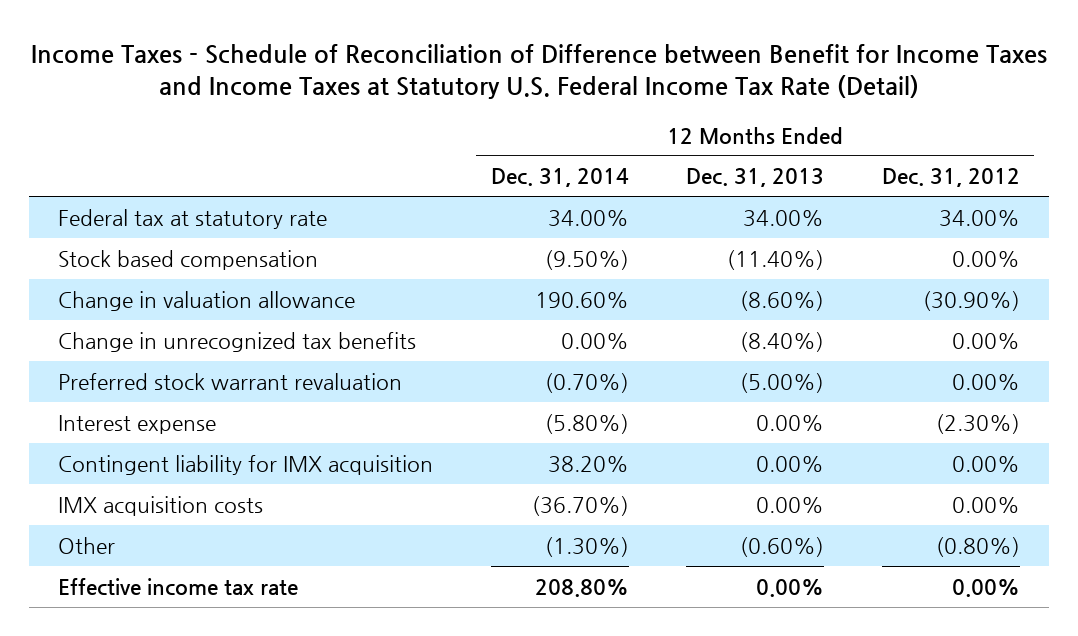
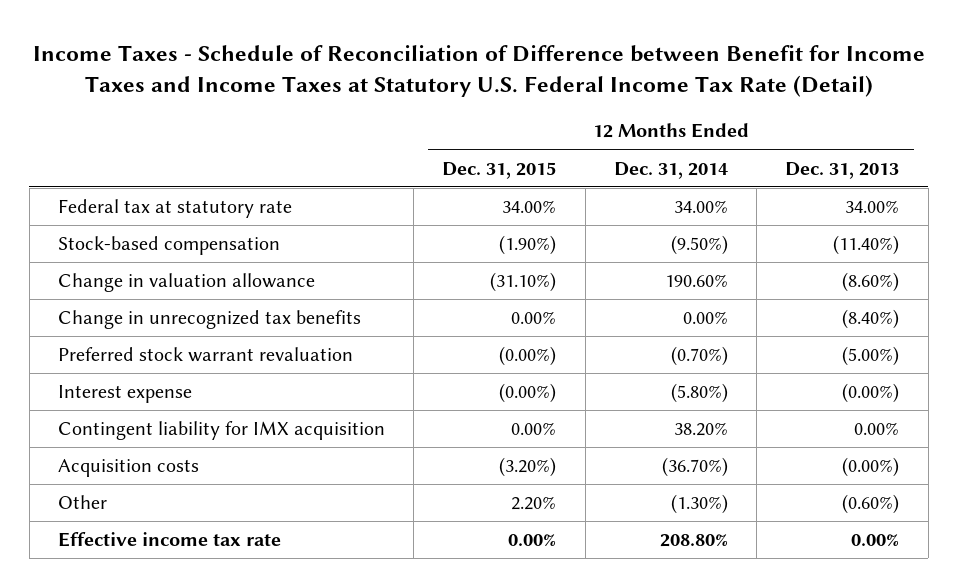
- | 12 Months Ended Dec. 31, 2014 | 12 Months Ended Dec. 31, 2013 | 12 Months Ended Dec. 31, 2012
+ | 12 Months Ended Dec. 31, 2015 | 12 Months Ended Dec. 31, 2014 | 12 Months Ended Dec. 31, 2013
- Stock based compensation | (9.50%) | (11.40%) | 0.00%
+ Stock-based compensation | (1.90%) | (9.50%) | (11.40%)
- Interest expense | (5.80%) | 0.00% | (2.30%)
+ Interest expense | (0.00%) | (5.80%) | (0.00%)
- IMX acquisition costs | (36.70%) | 0.00% | 0.00%
+ Acquisition costs | (3.20%) | (36.70%) | (0.00%)

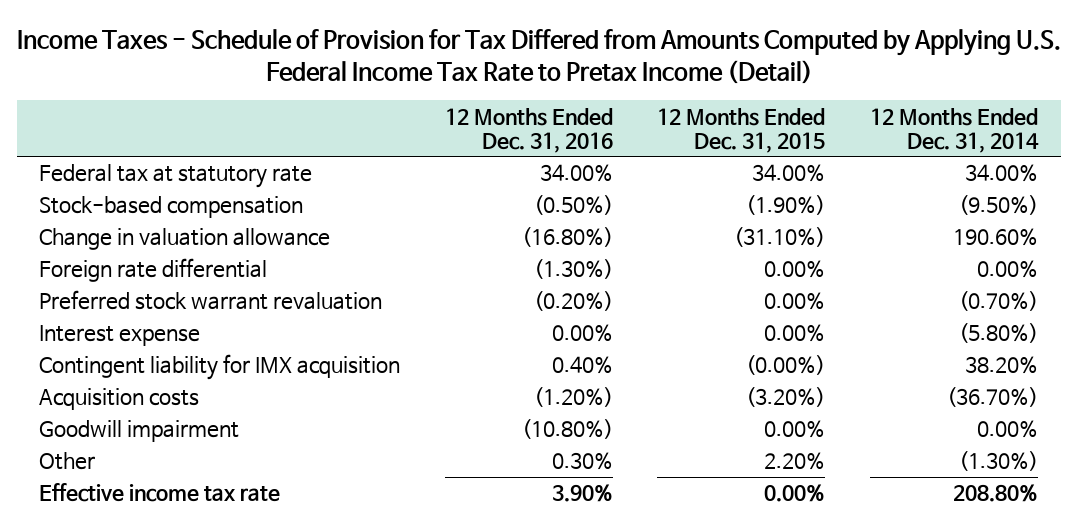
- Income Taxes - Schedule of Reconciliation of Difference between Benefit for Income Taxes and Income Taxes at Statutory U.S. Federal Income Tax Rate (Detail)
+ Income Taxes - Schedule of Provision for Tax Differed from Amounts Computed by Applying U.S. Federal Income Tax Rate to Pretax Income (Detail)
- | 12 Months Ended Dec. 31, 2015 | 12 Months Ended Dec. 31, 2014 | 12 Months Ended Dec. 31, 2013
+ | 12 Months Ended Dec. 31, 2016 | 12 Months Ended Dec. 31, 2015 | 12 Months Ended Dec. 31, 2014
- Change in unrecognized tax benefits | 0.00% | 0.00% | (8.40%)
- Preferred stock warrant revaluation | (0.00%) | (0.70%) | (5.00%)
- Interest expense | (0.00%) | (5.80%) | (0.00%)
- Contingent liability for IMX acquisition | 0.00% | 38.20% | 0.00%
+ Foreign rate differential | (1.30%) | 0.00% | 0.00%
+ Preferred stock warrant revaluation | (0.20%) | 0.00% | (0.70%)
+ Interest expense | 0.00% | 0.00% | (5.80%)
+ Contingent liability for IMX acquisition | 0.40% | (0.00%) | 38.20%
+ Goodwill impairment | (10.80%) | 0.00% | 0.00%

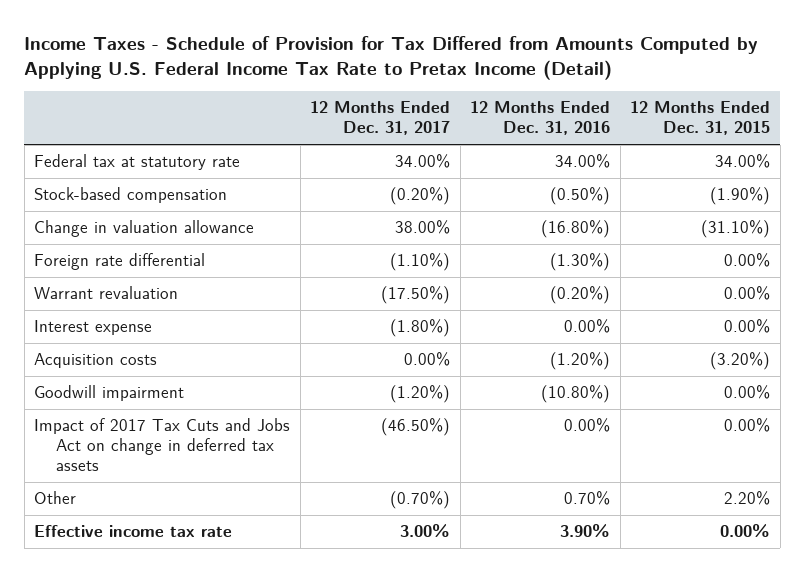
- | 12 Months Ended Dec. 31, 2016 | 12 Months Ended Dec. 31, 2015 | 12 Months Ended Dec. 31, 2014
+ | 12 Months Ended Dec. 31, 2017 | 12 Months Ended Dec. 31, 2016 | 12 Months Ended Dec. 31, 2015
- Preferred stock warrant revaluation | (0.20%) | 0.00% | (0.70%)
+ Warrant revaluation | (17.50%) | (0.20%) | 0.00%
- Contingent liability for IMX acquisition | 0.40% | (0.00%) | 38.20%
- Other | 0.30% | 2.20% | (1.30%)
+ Impact of 2017 Tax Cuts and Jobs Act on change in deferred tax assets | (46.50%) | 0.00% | 0.00%
+ Other | (0.70%) | 0.70% | 2.20%

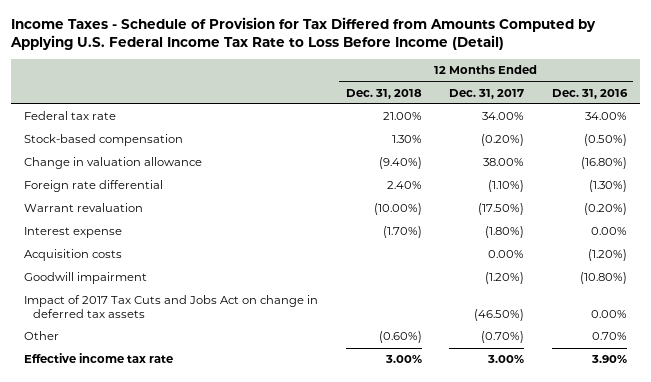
- Income Taxes - Schedule of Provision for Tax Differed from Amounts Computed by Applying U.S. Federal Income Tax Rate to Pretax Income (Detail)
+ Income Taxes - Schedule of Provision for Tax Differed from Amounts Computed by Applying U.S. Federal Income Tax Rate to Loss Before Income (Detail)
- | 12 Months Ended Dec. 31, 2017 | 12 Months Ended Dec. 31, 2016 | 12 Months Ended Dec. 31, 2015
+ | 12 Months Ended Dec. 31, 2018 | 12 Months Ended Dec. 31, 2017 | 12 Months Ended Dec. 31, 2016
- Federal tax at statutory rate | 34.00% | 34.00% | 34.00%
+ Federal tax rate | 21.00% | 34.00% | 34.00%

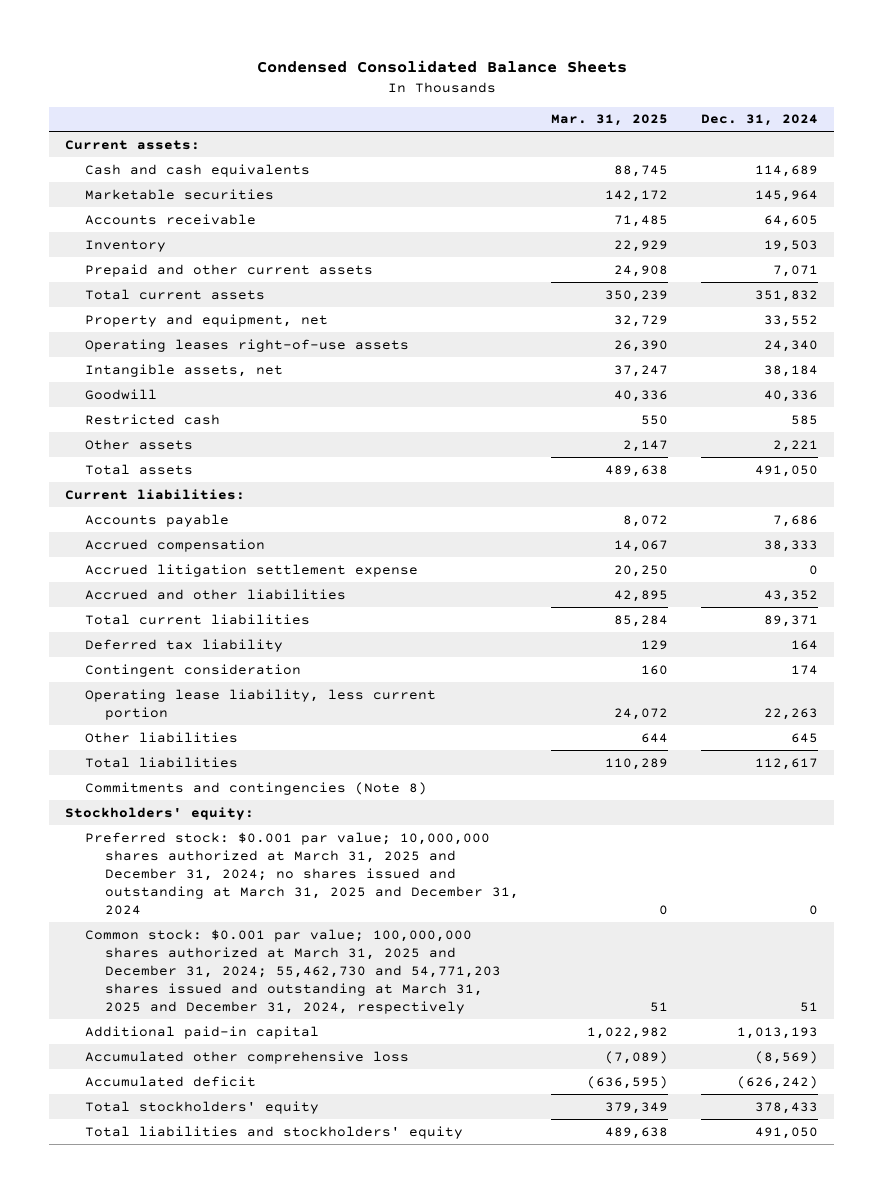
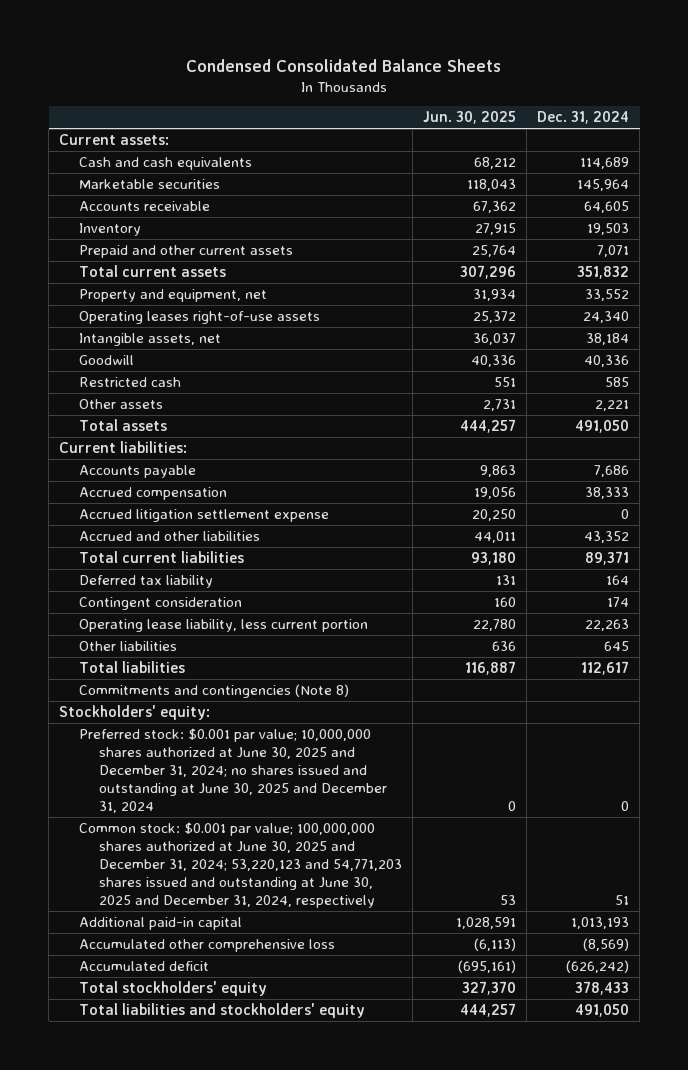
- | Mar. 31, 2025 | Dec. 31, 2024
+ | Jun. 30, 2025 | Dec. 31, 2024
- Preferred stock: $0.001 par value; 10,000,000 shares authorized at March 31, 2025 and December 31, 2024; no shares issued and outstanding at March 31, 2025 and December 31, 2024 | 0 | 0
- Common stock: $0.001 par value; 100,000,000 shares authorized at March 31, 2025 and December 31, 2024; 55,462,730 and 54,771,203 shares issued and outstanding at March 31, 2025 and December 31, 2024, respectively | 51 | 51
+ Preferred stock: $0.001 par value; 10,000,000 shares authorized at June 30, 2025 and December 31, 2024; no shares issued and outstanding at June 30, 2025 and December 31, 2024 | 0 | 0
+ Common stock: $0.001 par value; 100,000,000 shares authorized at June 30, 2025 and December 31, 2024; 53,220,123 and 54,771,203 shares issued and outstanding at June 30, 2025 and December 31, 2024, respectively | 53 | 51

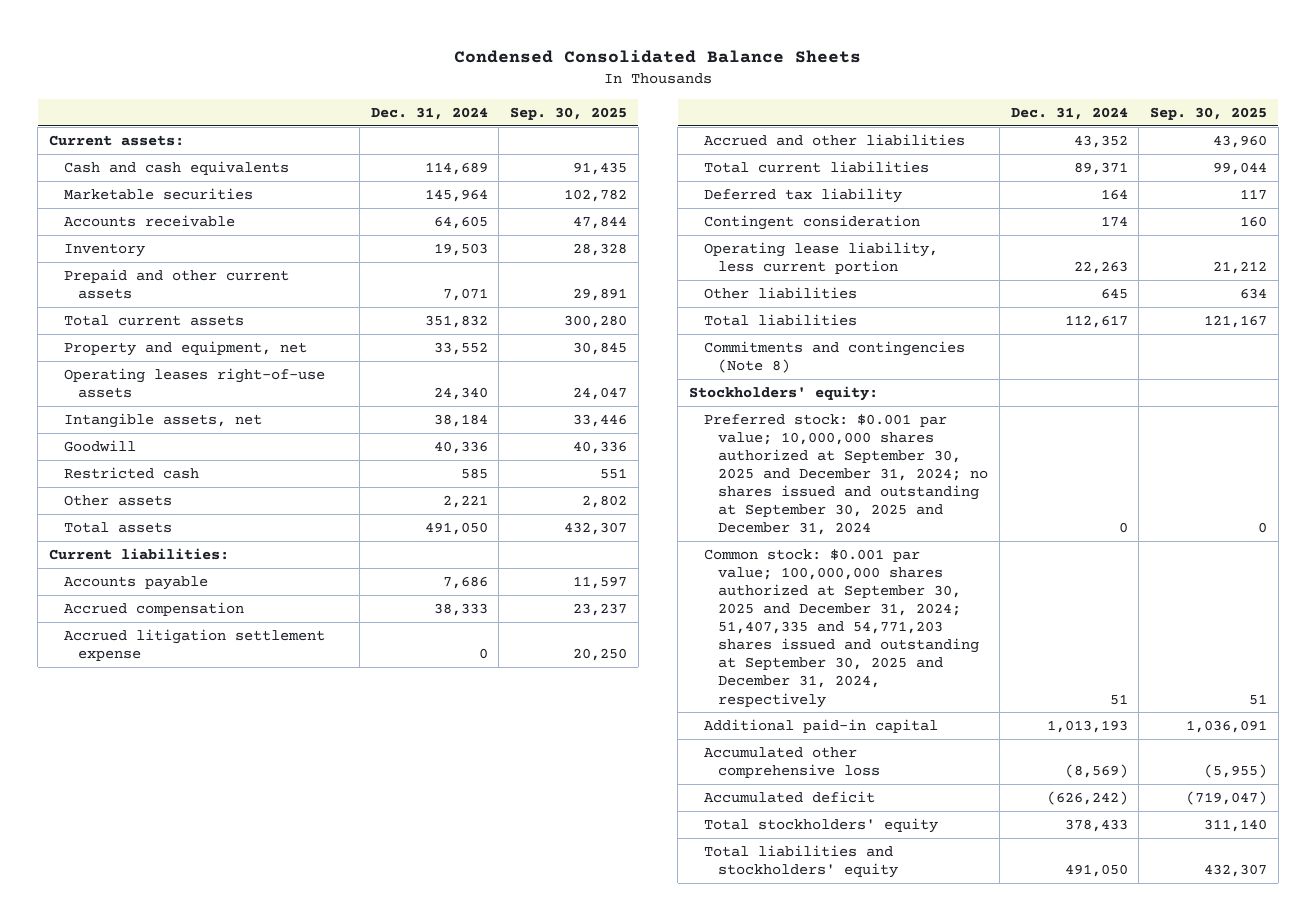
- | Jun. 30, 2025 | Dec. 31, 2024
+ | Dec. 31, 2024 | Sep. 30, 2025
- Preferred stock: $0.001 par value; 10,000,000 shares authorized at June 30, 2025 and December 31, 2024; no shares issued and outstanding at June 30, 2025 and December 31, 2024 | 0 | 0
- Common stock: $0.001 par value; 100,000,000 shares authorized at June 30, 2025 and December 31, 2024; 53,220,123 and 54,771,203 shares issued and outstanding at June 30, 2025 and December 31, 2024, respectively | 53 | 51
+ Preferred stock: $0.001 par value; 10,000,000 shares authorized at September 30, 2025 and December 31, 2024; no shares issued and outstanding at September 30, 2025 and December 31, 2024 | 0 | 0
+ Common stock: $0.001 par value; 100,000,000 shares authorized at September 30, 2025 and December 31, 2024; 51,407,335 and 54,771,203 shares issued and outstanding at September 30, 2025 and December 31, 2024, respectively | 51 | 51

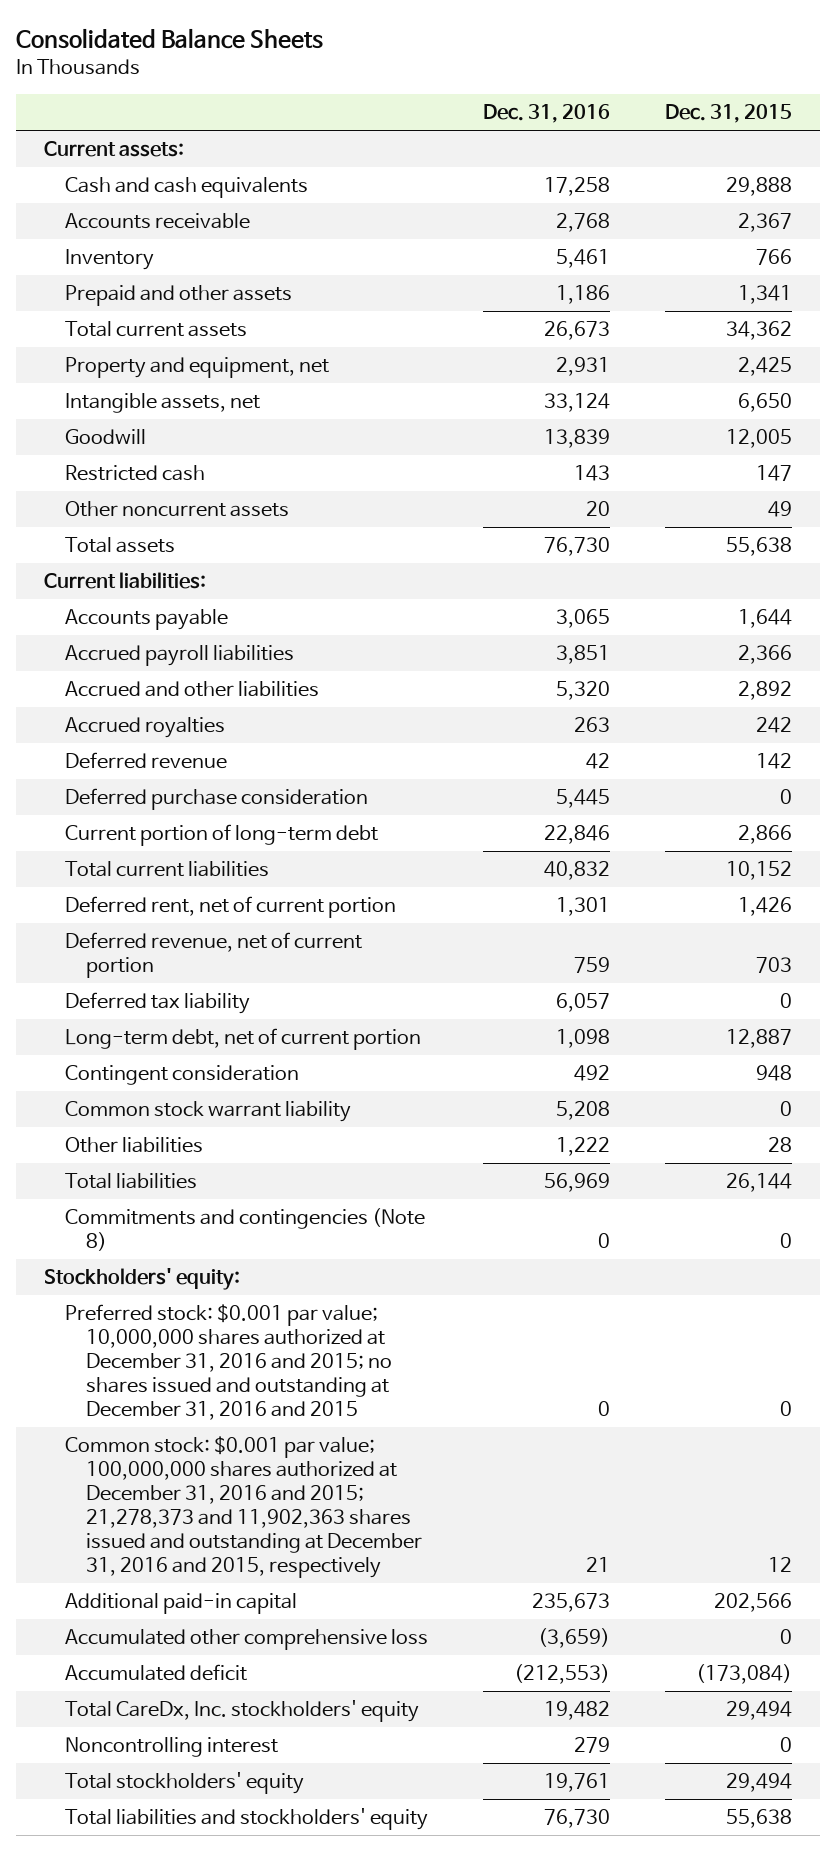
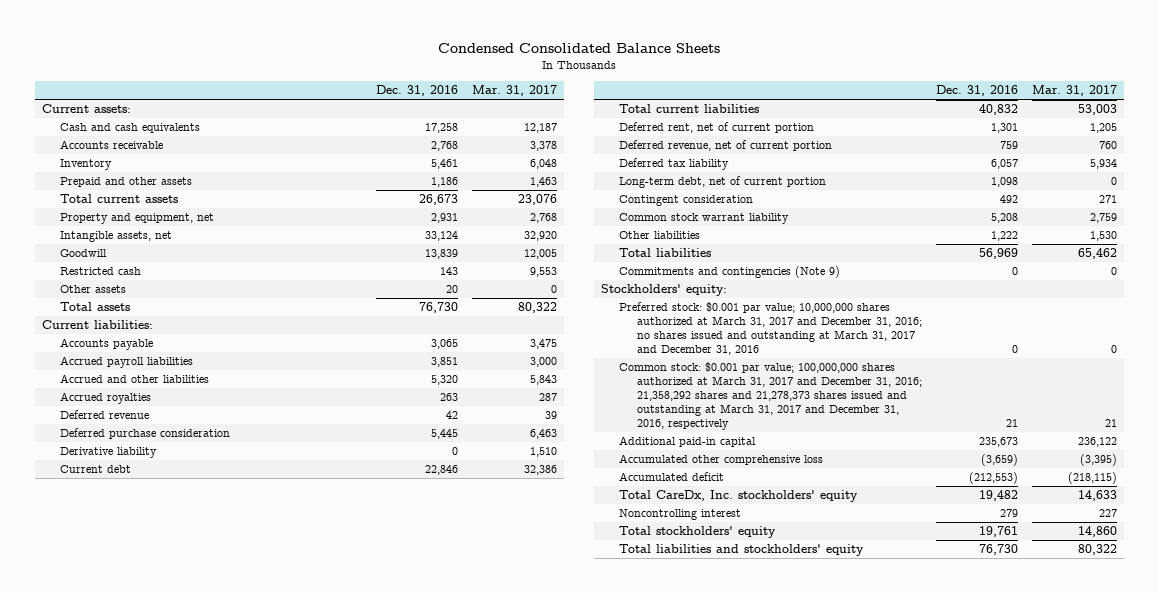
- Consolidated Balance Sheets
+ Condensed Consolidated Balance Sheets
- | Dec. 31, 2016 | Dec. 31, 2015
+ | Dec. 31, 2016 | Mar. 31, 2017
- Other noncurrent assets | 20 | 49
+ Other assets | 20 | 0
- Current portion of long-term debt | 22,846 | 2,866
+ Derivative liability | 0 | 1,510
+ Current debt | 22,846 | 32,386
- Commitments and contingencies (Note 8) | 0 | 0
+ Commitments and contingencies (Note 9) | 0 | 0
- Preferred stock: $0.001 par value; 10,000,000 shares authorized at December 31, 2016 and 2015; no shares issued and outstanding at December 31, 2016 and 2015 | 0 | 0
- Common stock: $0.001 par value; 100,000,000 shares authorized at December 31, 2016 and 2015; 21,278,373 and 11,902,363 shares issued and outstanding at December 31, 2016 and 2015, respectively | 21 | 12
+ Preferred stock: $0.001 par value; 10,000,000 shares authorized at March 31, 2017 and December 31, 2016; no shares issued and outstanding at March 31, 2017 and December 31, 2016 | 0 | 0
+ Common stock: $0.001 par value; 100,000,000 shares authorized at March 31, 2017 and December 31, 2016; 21,358,292 shares and 21,278,373 shares issued and outstanding at March 31, 2017 and December 31, 2016, respectively | 21 | 21

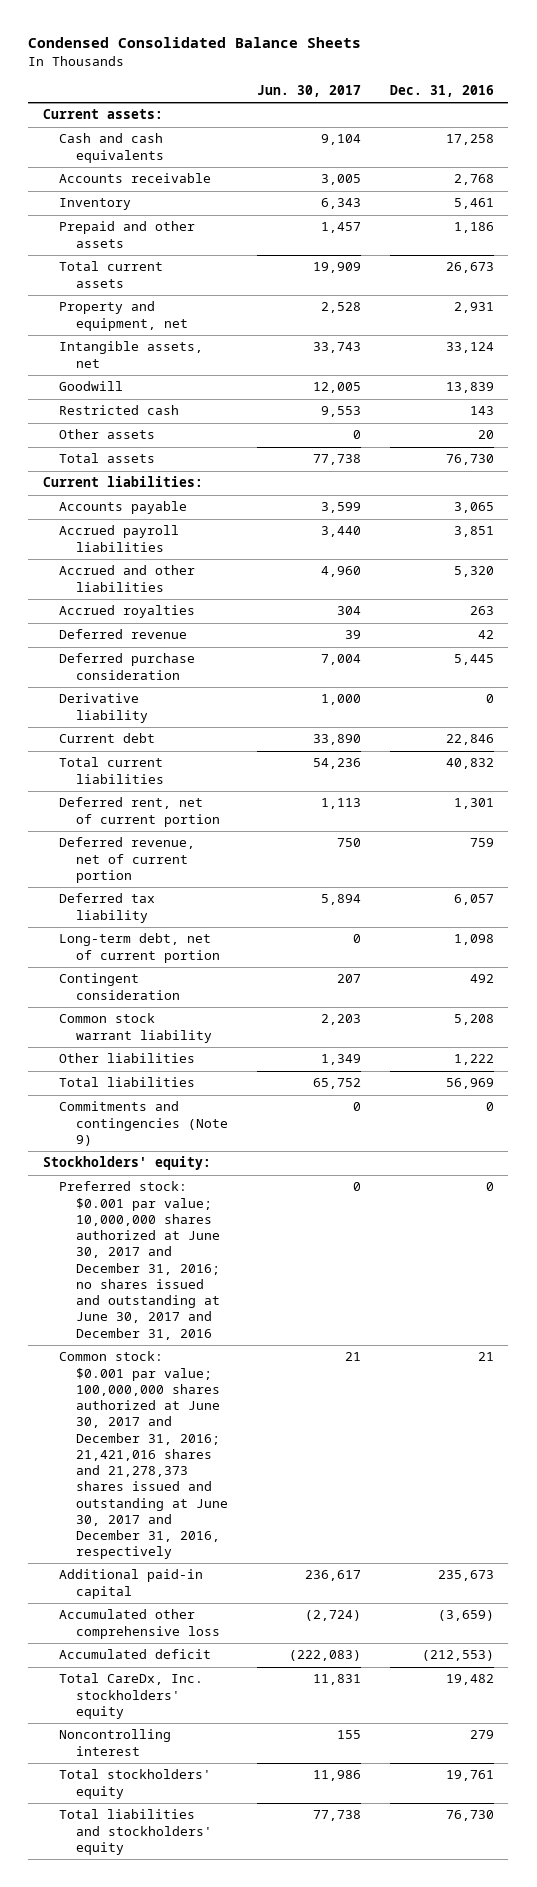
- | Dec. 31, 2016 | Mar. 31, 2017
+ | Jun. 30, 2017 | Dec. 31, 2016
- Preferred stock: $0.001 par value; 10,000,000 shares authorized at March 31, 2017 and December 31, 2016; no shares issued and outstanding at March 31, 2017 and December 31, 2016 | 0 | 0
- Common stock: $0.001 par value; 100,000,000 shares authorized at March 31, 2017 and December 31, 2016; 21,358,292 shares and 21,278,373 shares issued and outstanding at March 31, 2017 and December 31, 2016, respectively | 21 | 21
+ Preferred stock: $0.001 par value; 10,000,000 shares authorized at June 30, 2017 and December 31, 2016; no shares issued and outstanding at June 30, 2017 and December 31, 2016 | 0 | 0
+ Common stock: $0.001 par value; 100,000,000 shares authorized at June 30, 2017 and December 31, 2016; 21,421,016 shares and 21,278,373 shares issued and outstanding at June 30, 2017 and December 31, 2016, respectively | 21 | 21

